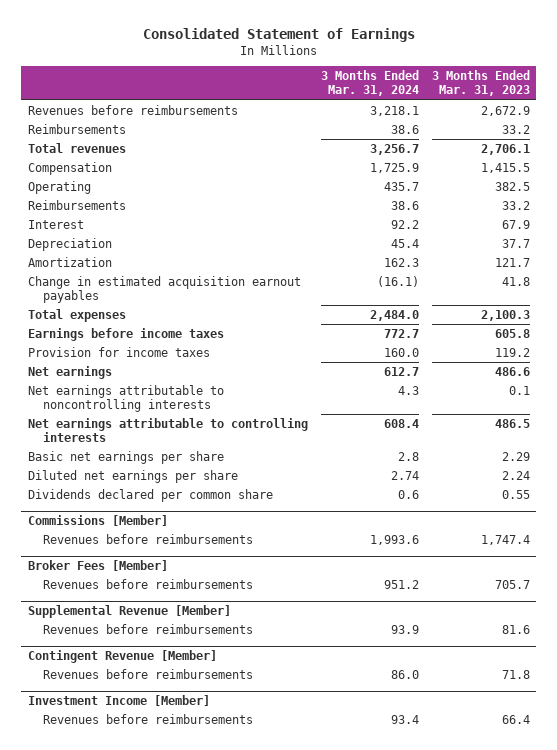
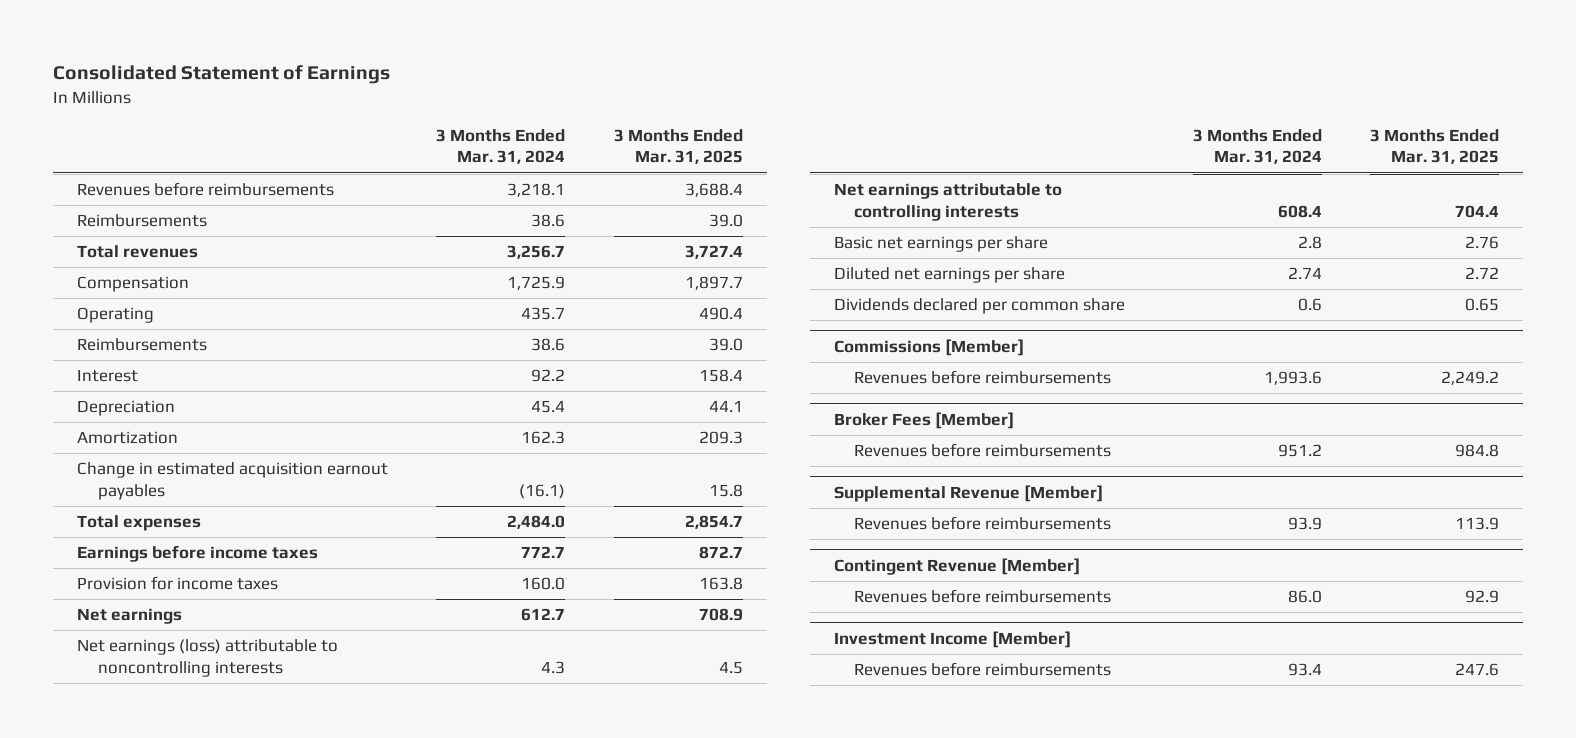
- | 3 Months Ended Mar. 31, 2024 | 3 Months Ended Mar. 31, 2023
+ | 3 Months Ended Mar. 31, 2024 | 3 Months Ended Mar. 31, 2025
- Net earnings attributable to noncontrolling interests | 4.3 | 0.1
+ Net earnings (loss) attributable to noncontrolling interests | 4.3 | 4.5

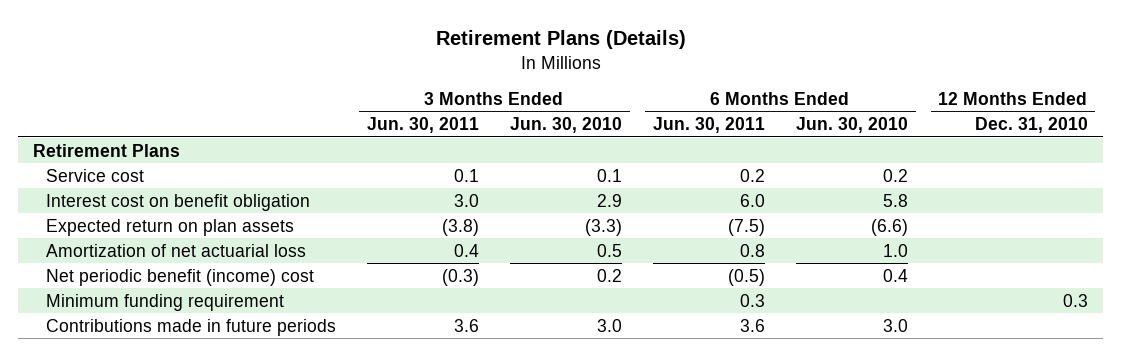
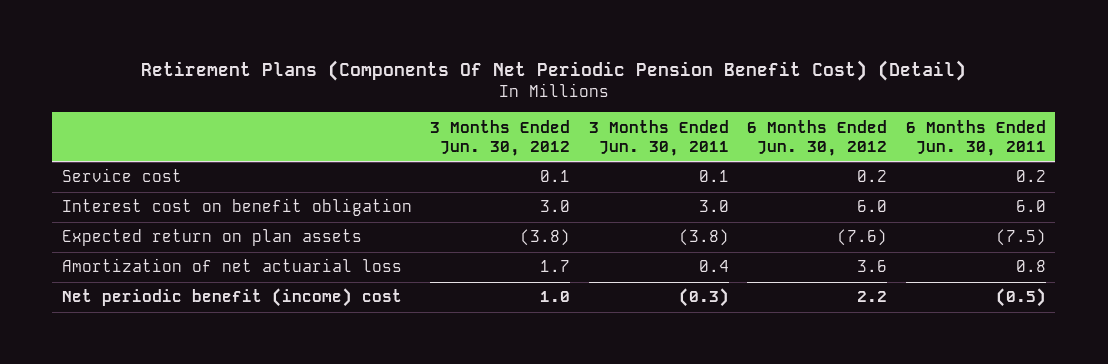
- Retirement Plans (Details)
+ Retirement Plans (Components Of Net Periodic Pension Benefit Cost) (Detail)
- | 3 Months Ended Jun. 30, 2011 | 3 Months Ended Jun. 30, 2010 | 6 Months Ended Jun. 30, 2011 | 6 Months Ended Jun. 30, 2010 | 12 Months Ended Dec. 31, 2010
+ | 3 Months Ended Jun. 30, 2012 | 3 Months Ended Jun. 30, 2011 | 6 Months Ended Jun. 30, 2012 | 6 Months Ended Jun. 30, 2011
- Retirement Plans
- Minimum funding requirement | | | 0.3 | | 0.3
- Contributions made in future periods | 3.6 | 3.0 | 3.6 | 3.0 |

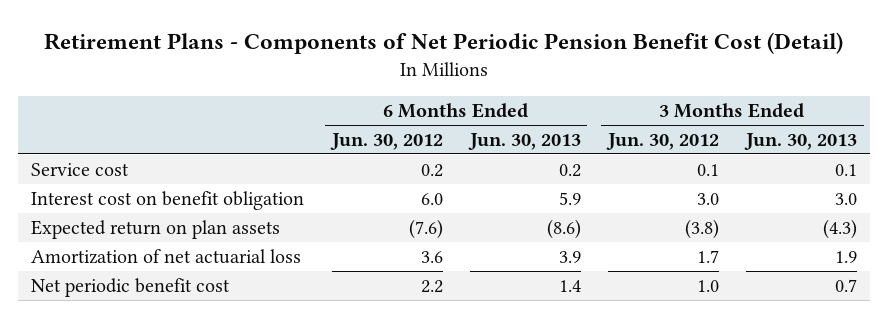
- Retirement Plans (Components Of Net Periodic Pension Benefit Cost) (Detail)
+ Retirement Plans - Components of Net Periodic Pension Benefit Cost (Detail)
- | 3 Months Ended Jun. 30, 2012 | 3 Months Ended Jun. 30, 2011 | 6 Months Ended Jun. 30, 2012 | 6 Months Ended Jun. 30, 2011
+ | 6 Months Ended Jun. 30, 2012 | 6 Months Ended Jun. 30, 2013 | 3 Months Ended Jun. 30, 2012 | 3 Months Ended Jun. 30, 2013
- Net periodic benefit (income) cost | 1.0 | (0.3) | 2.2 | (0.5)
+ Net periodic benefit cost | 2.2 | 1.4 | 1.0 | 0.7

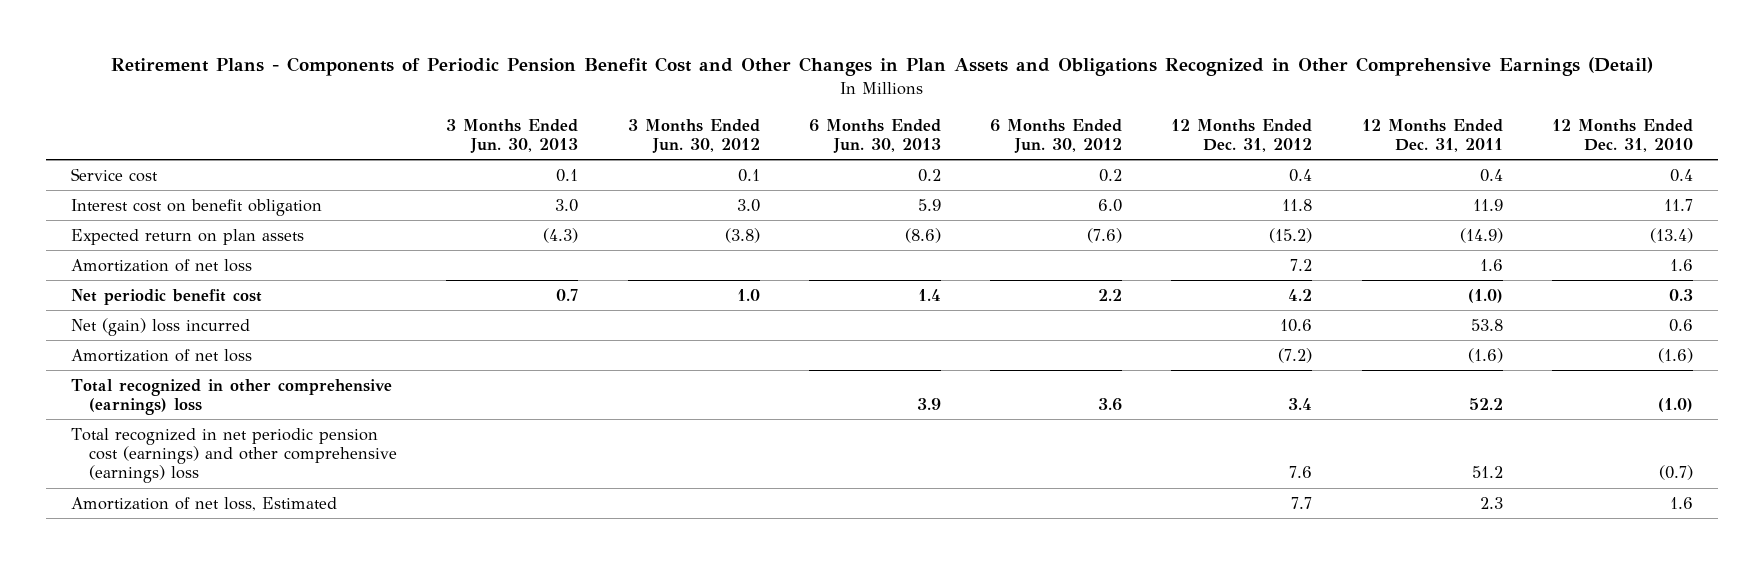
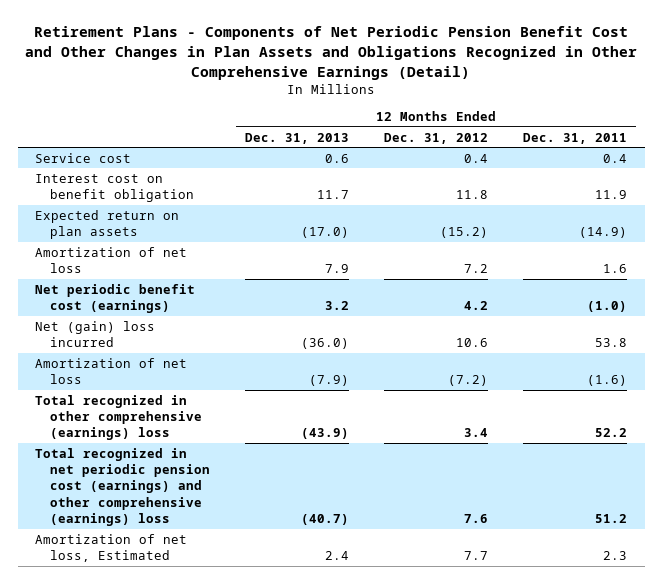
- Retirement Plans - Components of Periodic Pension Benefit Cost and Other Changes in Plan Assets and Obligations Recognized in Other Comprehensive Earnings (Detail)
+ Retirement Plans - Components of Net Periodic Pension Benefit Cost and Other Changes in Plan Assets and Obligations Recognized in Other Comprehensive Earnings (Detail)
- | 3 Months Ended Jun. 30, 2013 | 3 Months Ended Jun. 30, 2012 | 6 Months Ended Jun. 30, 2013 | 6 Months Ended Jun. 30, 2012 | 12 Months Ended Dec. 31, 2012 | 12 Months Ended Dec. 31, 2011 | 12 Months Ended Dec. 31, 2010
+ | 12 Months Ended Dec. 31, 2013 | 12 Months Ended Dec. 31, 2012 | 12 Months Ended Dec. 31, 2011
- Net periodic benefit cost | 0.7 | 1.0 | 1.4 | 2.2 | 4.2 | (1.0) | 0.3
+ Net periodic benefit cost (earnings) | 3.2 | 4.2 | (1.0)

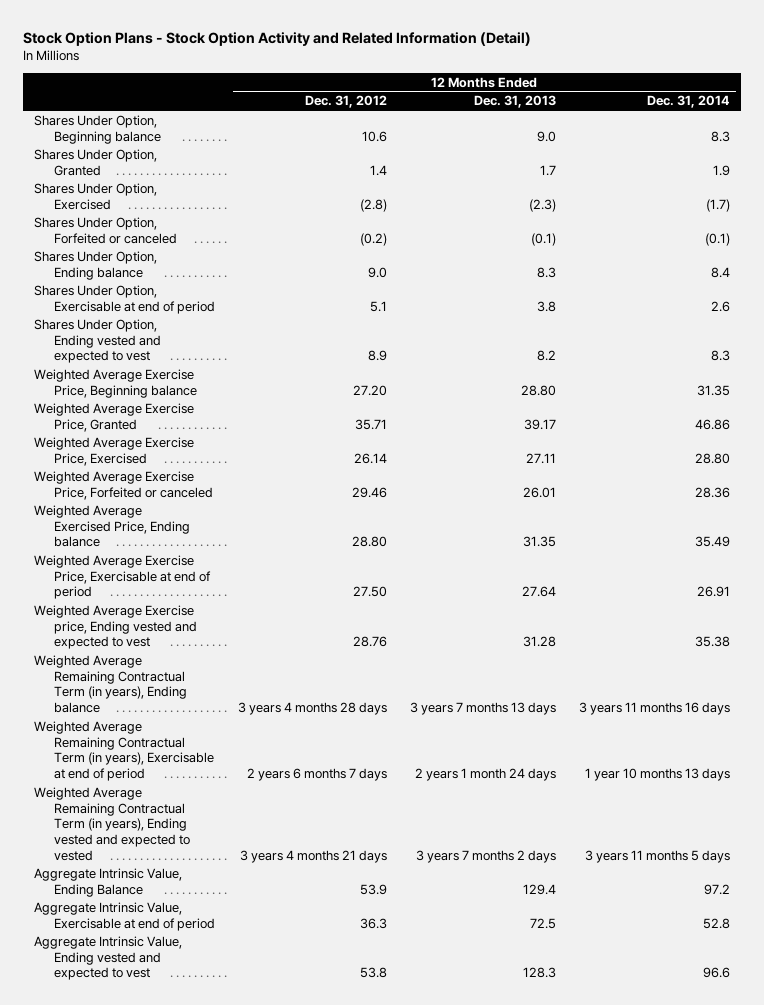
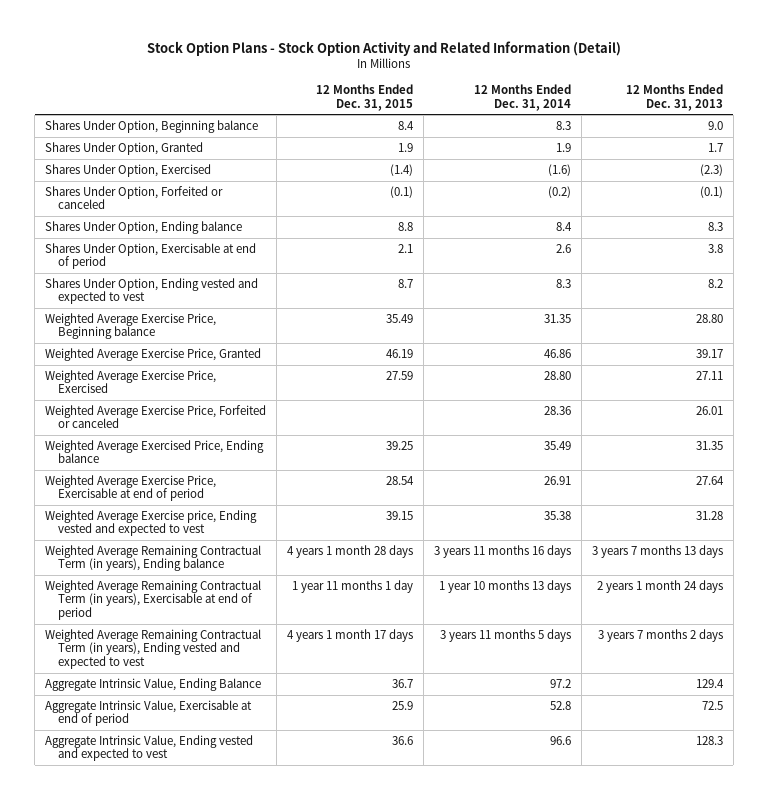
- | 12 Months Ended Dec. 31, 2012 | 12 Months Ended Dec. 31, 2013 | 12 Months Ended Dec. 31, 2014
+ | 12 Months Ended Dec. 31, 2015 | 12 Months Ended Dec. 31, 2014 | 12 Months Ended Dec. 31, 2013
- Shares Under Option, Exercised | (2.8) | (2.3) | (1.7)
- Shares Under Option, Forfeited or canceled | (0.2) | (0.1) | (0.1)
+ Shares Under Option, Exercised | (1.4) | (1.6) | (2.3)
+ Shares Under Option, Forfeited or canceled | (0.1) | (0.2) | (0.1)
- Weighted Average Remaining Contractual Term (in years), Ending vested and expected to vested | 3 years 4 months 21 days | 3 years 7 months 2 days | 3 years 11 months 5 days
+ Weighted Average Remaining Contractual Term (in years), Ending vested and expected to vest | 4 years 1 month 17 days | 3 years 11 months 5 days | 3 years 7 months 2 days

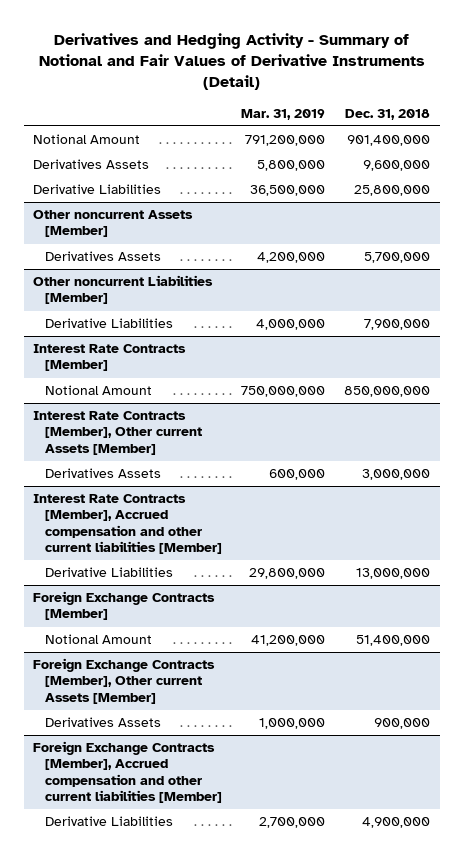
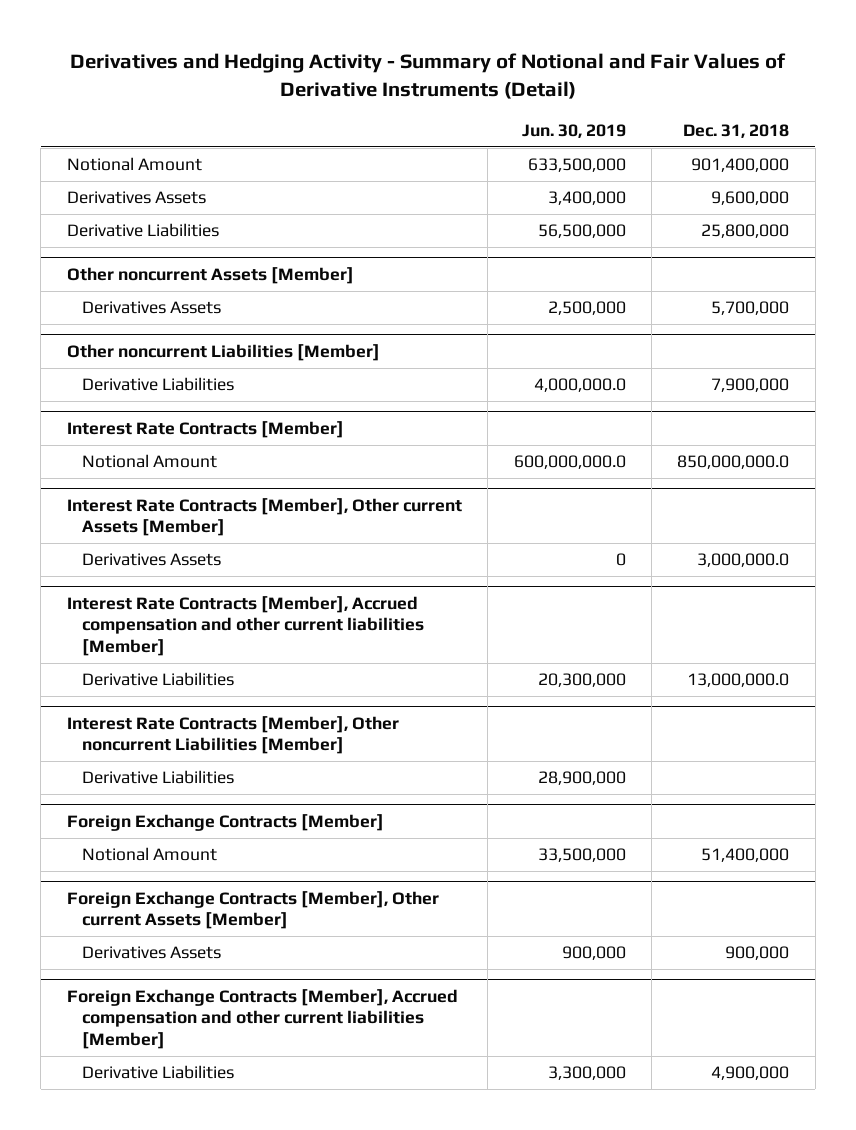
- | Mar. 31, 2019 | Dec. 31, 2018
+ | Jun. 30, 2019 | Dec. 31, 2018
@ Interest Rate Contracts [Member]
- Notional Amount | 750,000,000 | 850,000,000
+ Notional Amount | 600,000,000.0 | 850,000,000.0
@ Interest Rate Contracts [Member], Other current Assets [Member]
- Derivatives Assets | 600,000 | 3,000,000
+ Derivatives Assets | 0 | 3,000,000.0
@ Interest Rate Contracts [Member], Accrued compensation and other current liabilities [Member]
- Derivative Liabilities | 29,800,000 | 13,000,000
+ Derivative Liabilities | 20,300,000 | 13,000,000.0
+ Interest Rate Contracts [Member], Other noncurrent Liabilities [Member]
+ Derivative Liabilities | 28,900,000 |

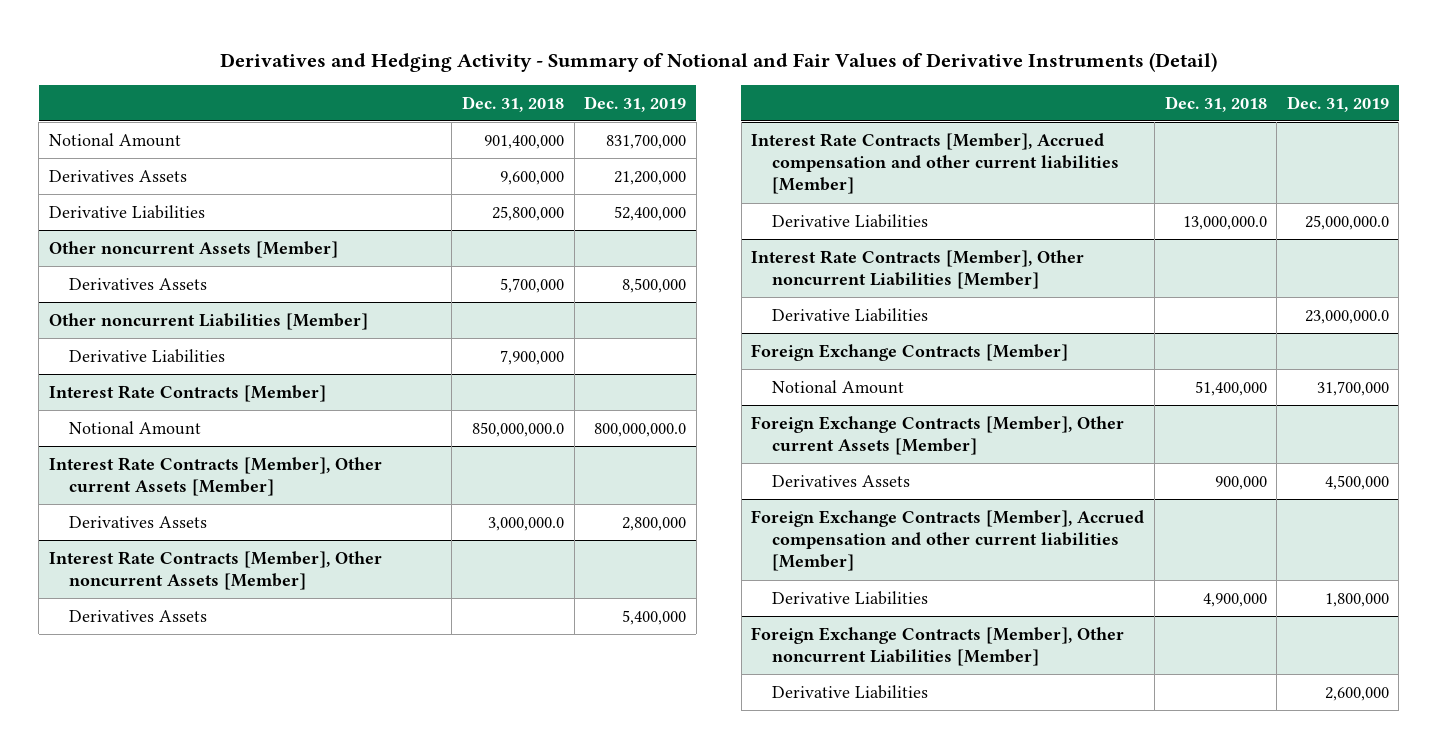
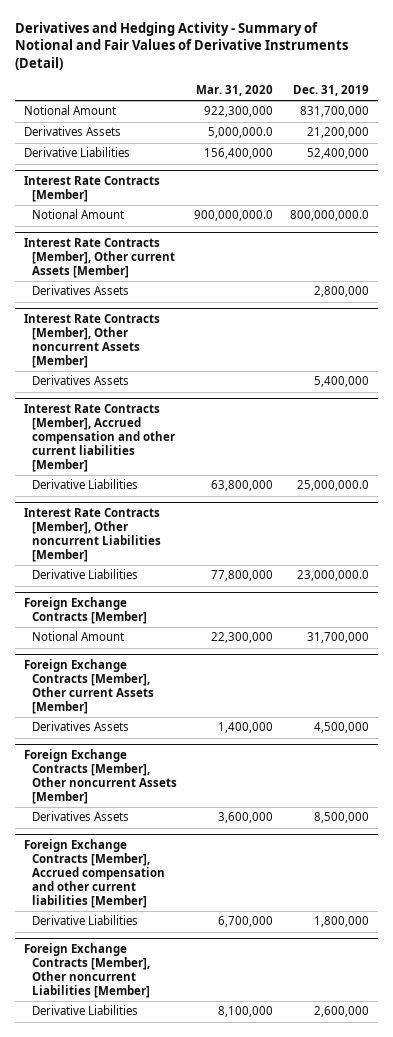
- | Dec. 31, 2018 | Dec. 31, 2019
+ | Mar. 31, 2020 | Dec. 31, 2019
- Other noncurrent Assets [Member]
- Derivatives Assets | 5,700,000 | 8,500,000
- Other noncurrent Liabilities [Member]
- Derivative Liabilities | 7,900,000 |
+ Foreign Exchange Contracts [Member], Other noncurrent Assets [Member]
+ Derivatives Assets | 3,600,000 | 8,500,000

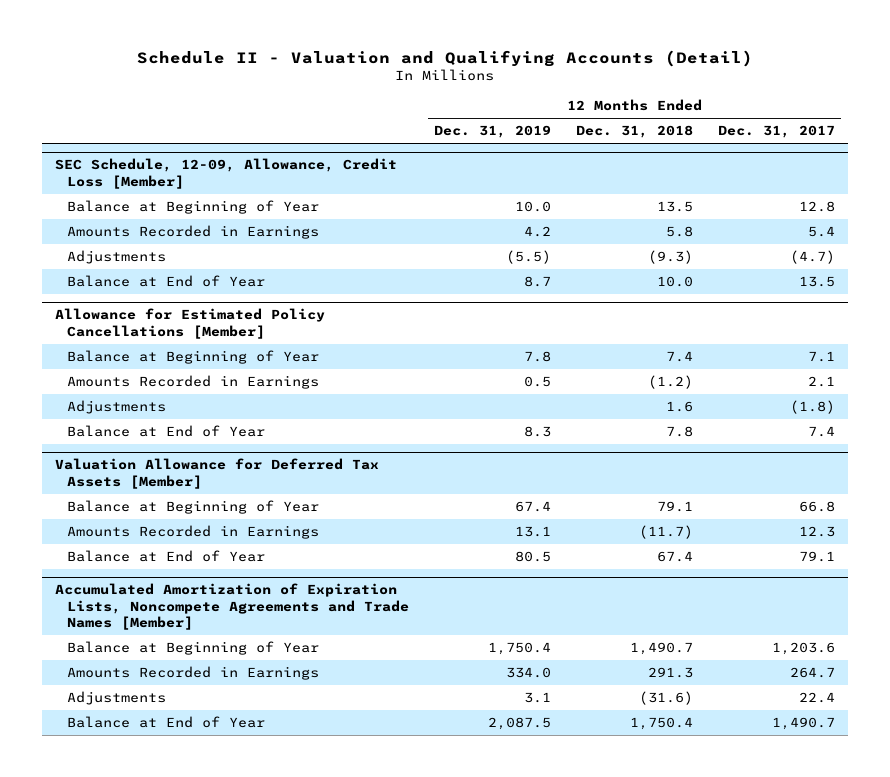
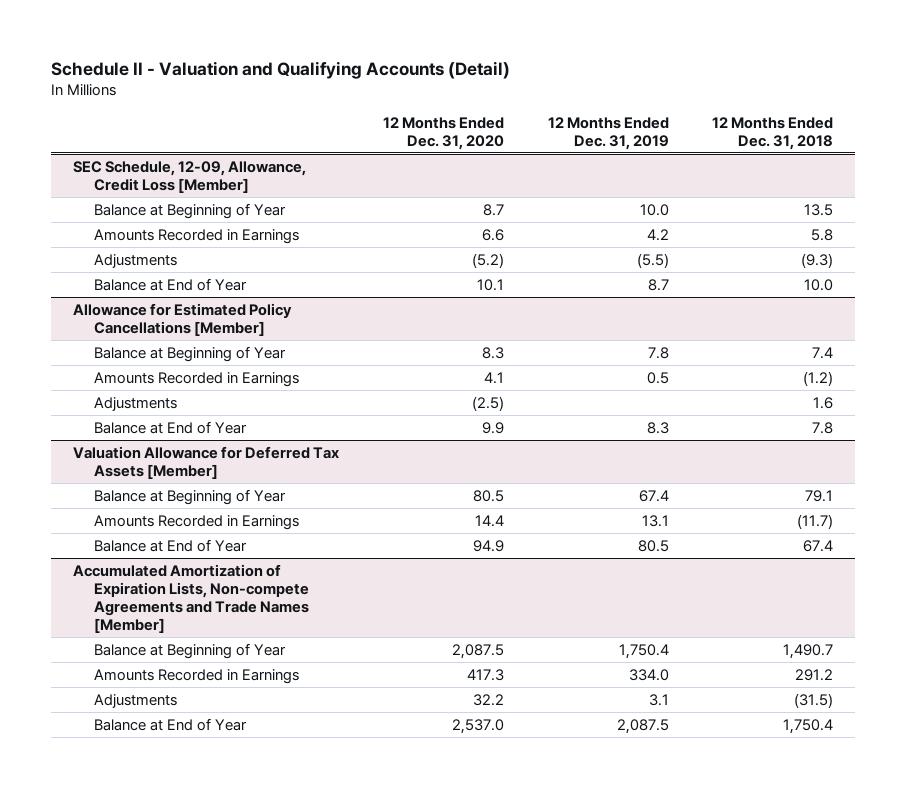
- | 12 Months Ended Dec. 31, 2019 | 12 Months Ended Dec. 31, 2018 | 12 Months Ended Dec. 31, 2017
+ | 12 Months Ended Dec. 31, 2020 | 12 Months Ended Dec. 31, 2019 | 12 Months Ended Dec. 31, 2018
- Accumulated Amortization of Expiration Lists, Noncompete Agreements and Trade Names [Member]
+ Accumulated Amortization of Expiration Lists, Non-compete Agreements and Trade Names [Member]
- Amounts Recorded in Earnings | 334.0 | 291.3 | 264.7
- Adjustments | 3.1 | (31.6) | 22.4
+ Amounts Recorded in Earnings | 417.3 | 334.0 | 291.2
+ Adjustments | 32.2 | 3.1 | (31.5)

